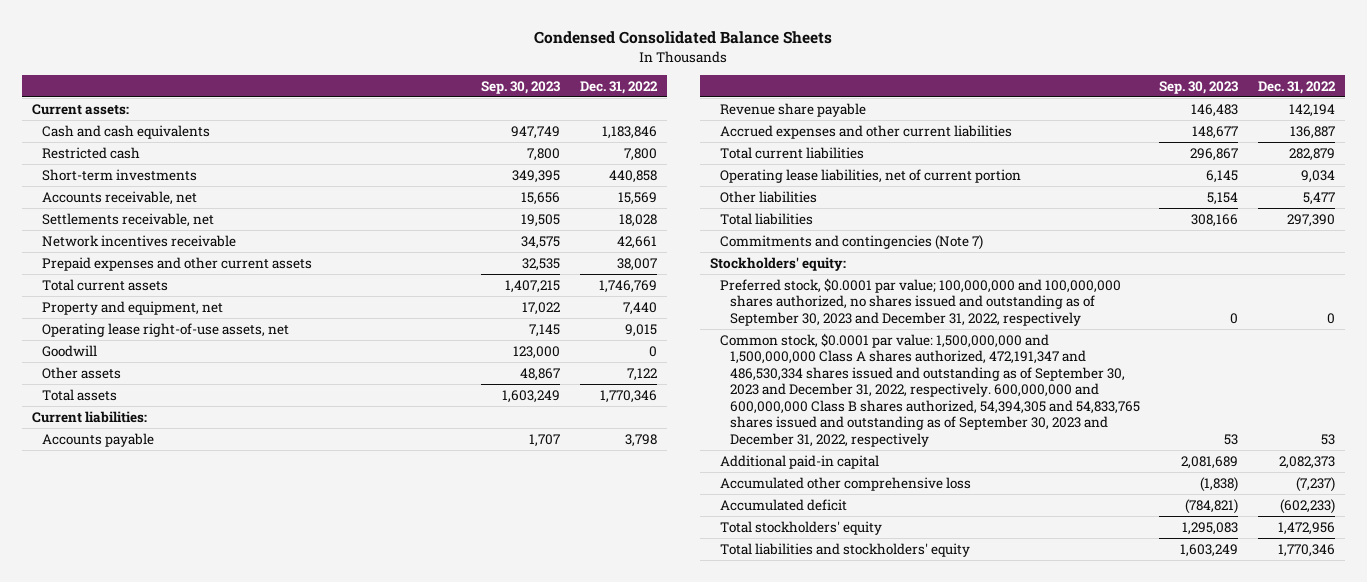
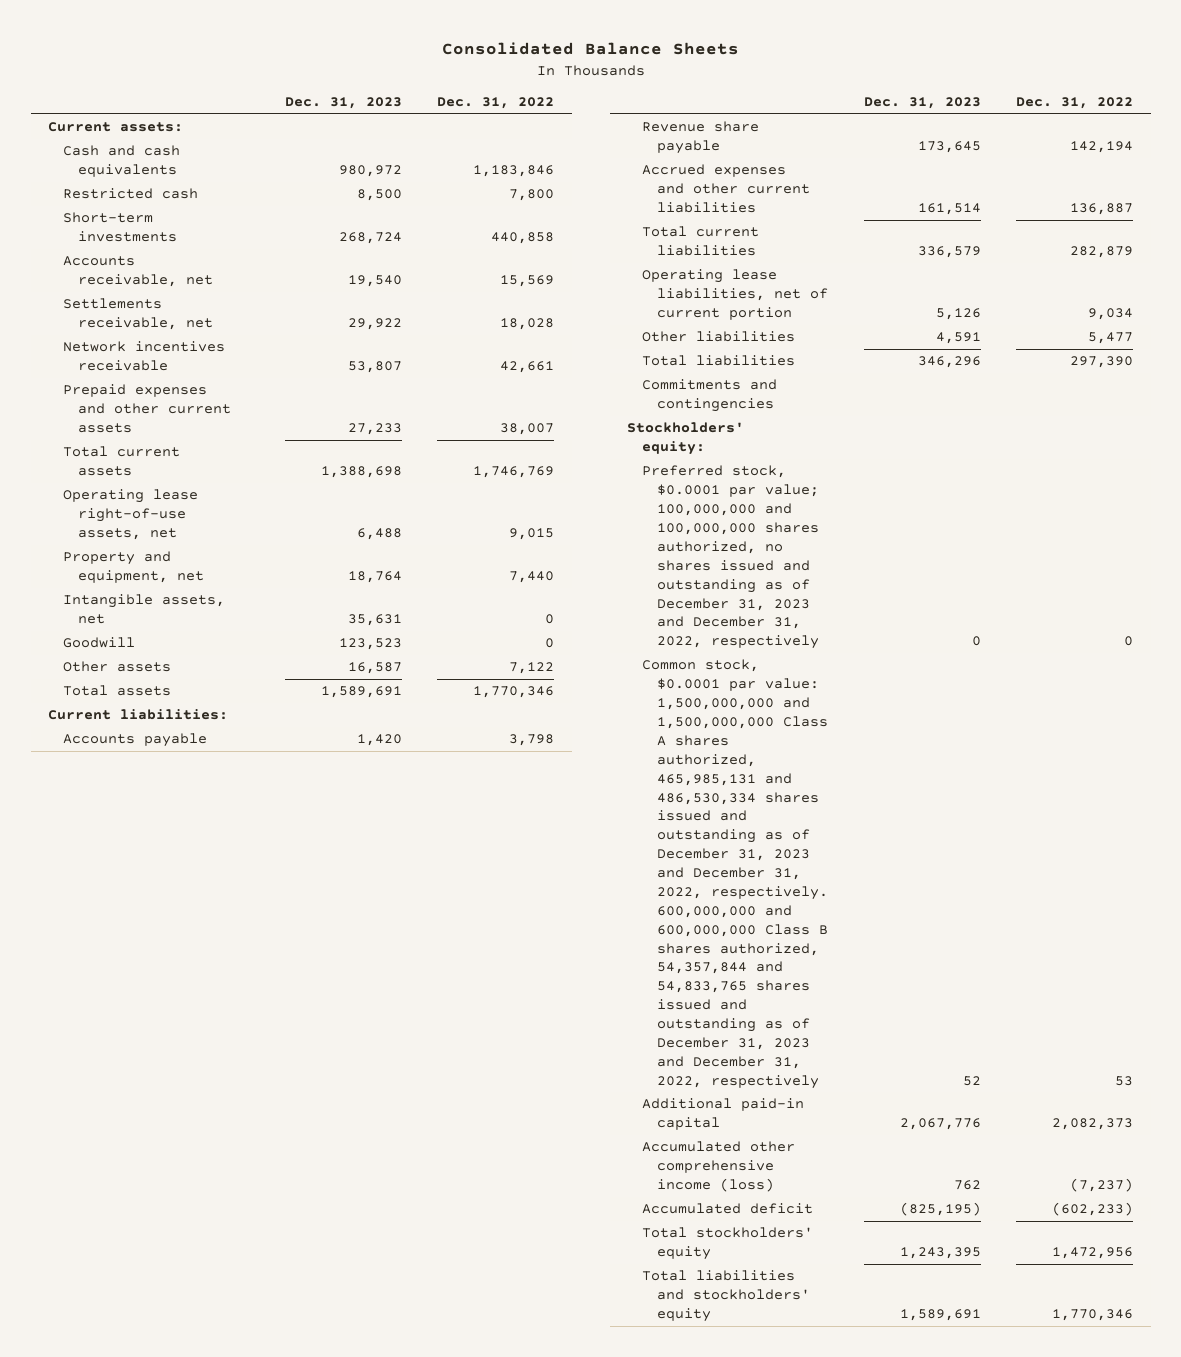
- Condensed Consolidated Balance Sheets
+ Consolidated Balance Sheets
- | Sep. 30, 2023 | Dec. 31, 2022
+ | Dec. 31, 2023 | Dec. 31, 2022
moved down: Property and equipment, net | 18,764 | 7,440
+ Intangible assets, net | 35,631 | 0
- Commitments and contingencies (Note 7)
+ Commitments and contingencies
- Preferred stock, $0.0001 par value; 100,000,000 and 100,000,000 shares authorized, no shares issued and outstanding as of September 30, 2023 and December 31, 2022, respectively | 0 | 0
- Common stock, $0.0001 par value: 1,500,000,000 and 1,500,000,000 Class A shares authorized, 472,191,347 and 486,530,334 shares issued and outstanding as of September 30, 2023 and December 31, 2022, respectively. 600,000,000 and 600,000,000 Class B shares authorized, 54,394,305 and 54,833,765 shares issued and outstanding as of September 30, 2023 and December 31, 2022, respectively | 53 | 53
+ Preferred stock, $0.0001 par value; 100,000,000 and 100,000,000 shares authorized, no shares issued and outstanding as of December 31, 2023 and December 31, 2022, respectively | 0 | 0
+ Common stock, $0.0001 par value: 1,500,000,000 and 1,500,000,000 Class A shares authorized, 465,985,131 and 486,530,334 shares issued and outstanding as of December 31, 2023 and December 31, 2022, respectively. 600,000,000 and 600,000,000 Class B shares authorized, 54,357,844 and 54,833,765 shares issued and outstanding as of December 31, 2023 and December 31, 2022, respectively | 52 | 53
- Accumulated other comprehensive loss | (1,838) | (7,237)
+ Accumulated other comprehensive income (loss) | 762 | (7,237)

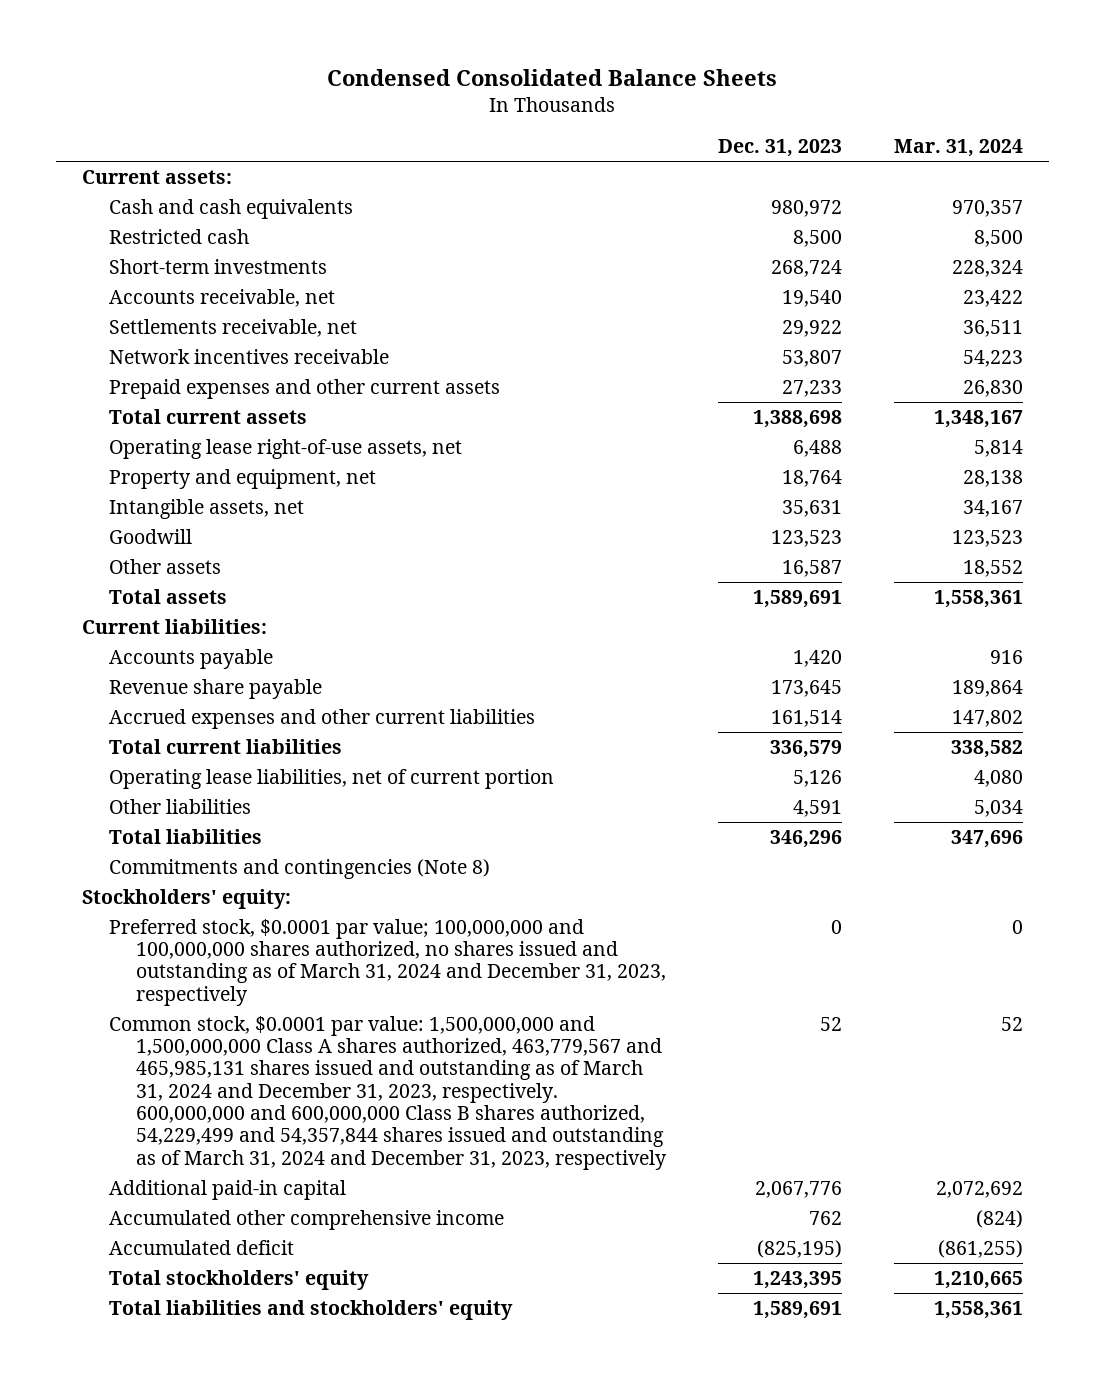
- Consolidated Balance Sheets
+ Condensed Consolidated Balance Sheets
- | Dec. 31, 2023 | Dec. 31, 2022
+ | Dec. 31, 2023 | Mar. 31, 2024
- Commitments and contingencies
+ Commitments and contingencies (Note 8)
- Preferred stock, $0.0001 par value; 100,000,000 and 100,000,000 shares authorized, no shares issued and outstanding as of December 31, 2023 and December 31, 2022, respectively | 0 | 0
- Common stock, $0.0001 par value: 1,500,000,000 and 1,500,000,000 Class A shares authorized, 465,985,131 and 486,530,334 shares issued and outstanding as of December 31, 2023 and December 31, 2022, respectively. 600,000,000 and 600,000,000 Class B shares authorized, 54,357,844 and 54,833,765 shares issued and outstanding as of December 31, 2023 and December 31, 2022, respectively | 52 | 53
+ Preferred stock, $0.0001 par value; 100,000,000 and 100,000,000 shares authorized, no shares issued and outstanding as of March 31, 2024 and December 31, 2023, respectively | 0 | 0
+ Common stock, $0.0001 par value: 1,500,000,000 and 1,500,000,000 Class A shares authorized, 463,779,567 and 465,985,131 shares issued and outstanding as of March 31, 2024 and December 31, 2023, respectively. 600,000,000 and 600,000,000 Class B shares authorized, 54,229,499 and 54,357,844 shares issued and outstanding as of March 31, 2024 and December 31, 2023, respectively | 52 | 52
- Accumulated other comprehensive income (loss) | 762 | (7,237)
+ Accumulated other comprehensive income | 762 | (824)

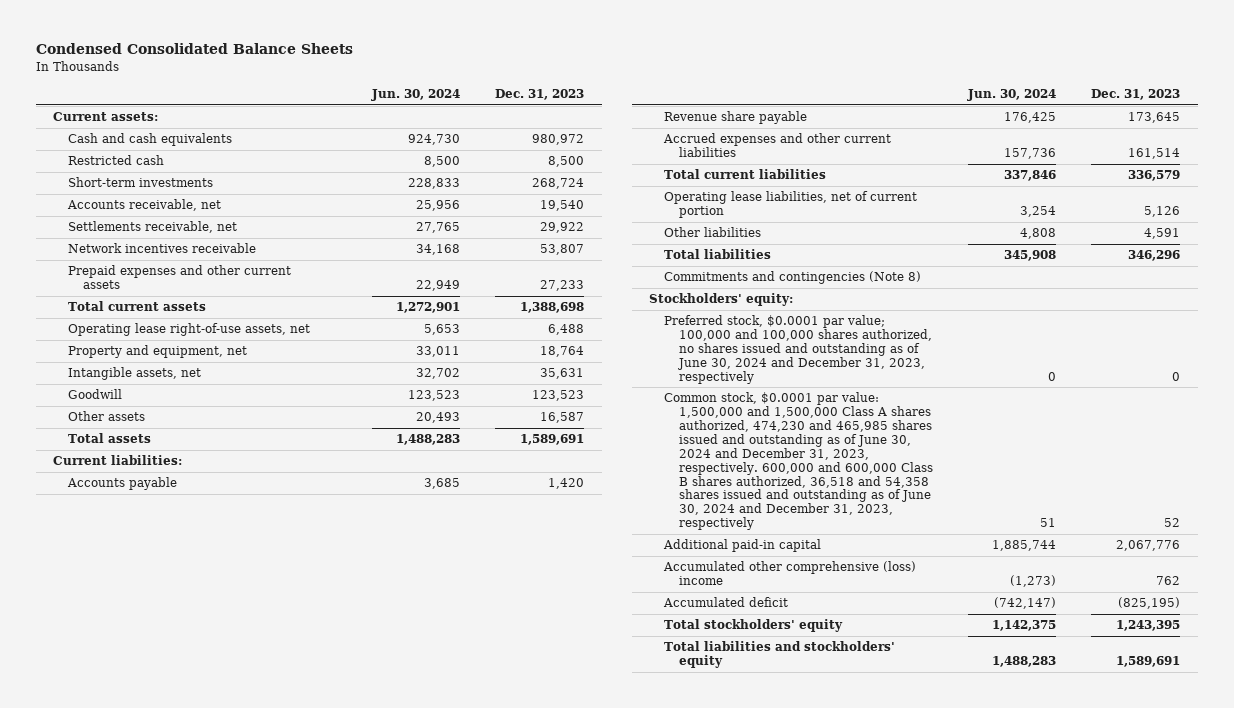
- | Dec. 31, 2023 | Mar. 31, 2024
+ | Jun. 30, 2024 | Dec. 31, 2023
- Preferred stock, $0.0001 par value; 100,000,000 and 100,000,000 shares authorized, no shares issued and outstanding as of March 31, 2024 and December 31, 2023, respectively | 0 | 0
- Common stock, $0.0001 par value: 1,500,000,000 and 1,500,000,000 Class A shares authorized, 463,779,567 and 465,985,131 shares issued and outstanding as of March 31, 2024 and December 31, 2023, respectively. 600,000,000 and 600,000,000 Class B shares authorized, 54,229,499 and 54,357,844 shares issued and outstanding as of March 31, 2024 and December 31, 2023, respectively | 52 | 52
+ Preferred stock, $0.0001 par value; 100,000 and 100,000 shares authorized, no shares issued and outstanding as of June 30, 2024 and December 31, 2023, respectively | 0 | 0
+ Common stock, $0.0001 par value: 1,500,000 and 1,500,000 Class A shares authorized, 474,230 and 465,985 shares issued and outstanding as of June 30, 2024 and December 31, 2023, respectively. 600,000 and 600,000 Class B shares authorized, 36,518 and 54,358 shares issued and outstanding as of June 30, 2024 and December 31, 2023, respectively | 51 | 52
- Accumulated other comprehensive income | 762 | (824)
+ Accumulated other comprehensive (loss) income | (1,273) | 762

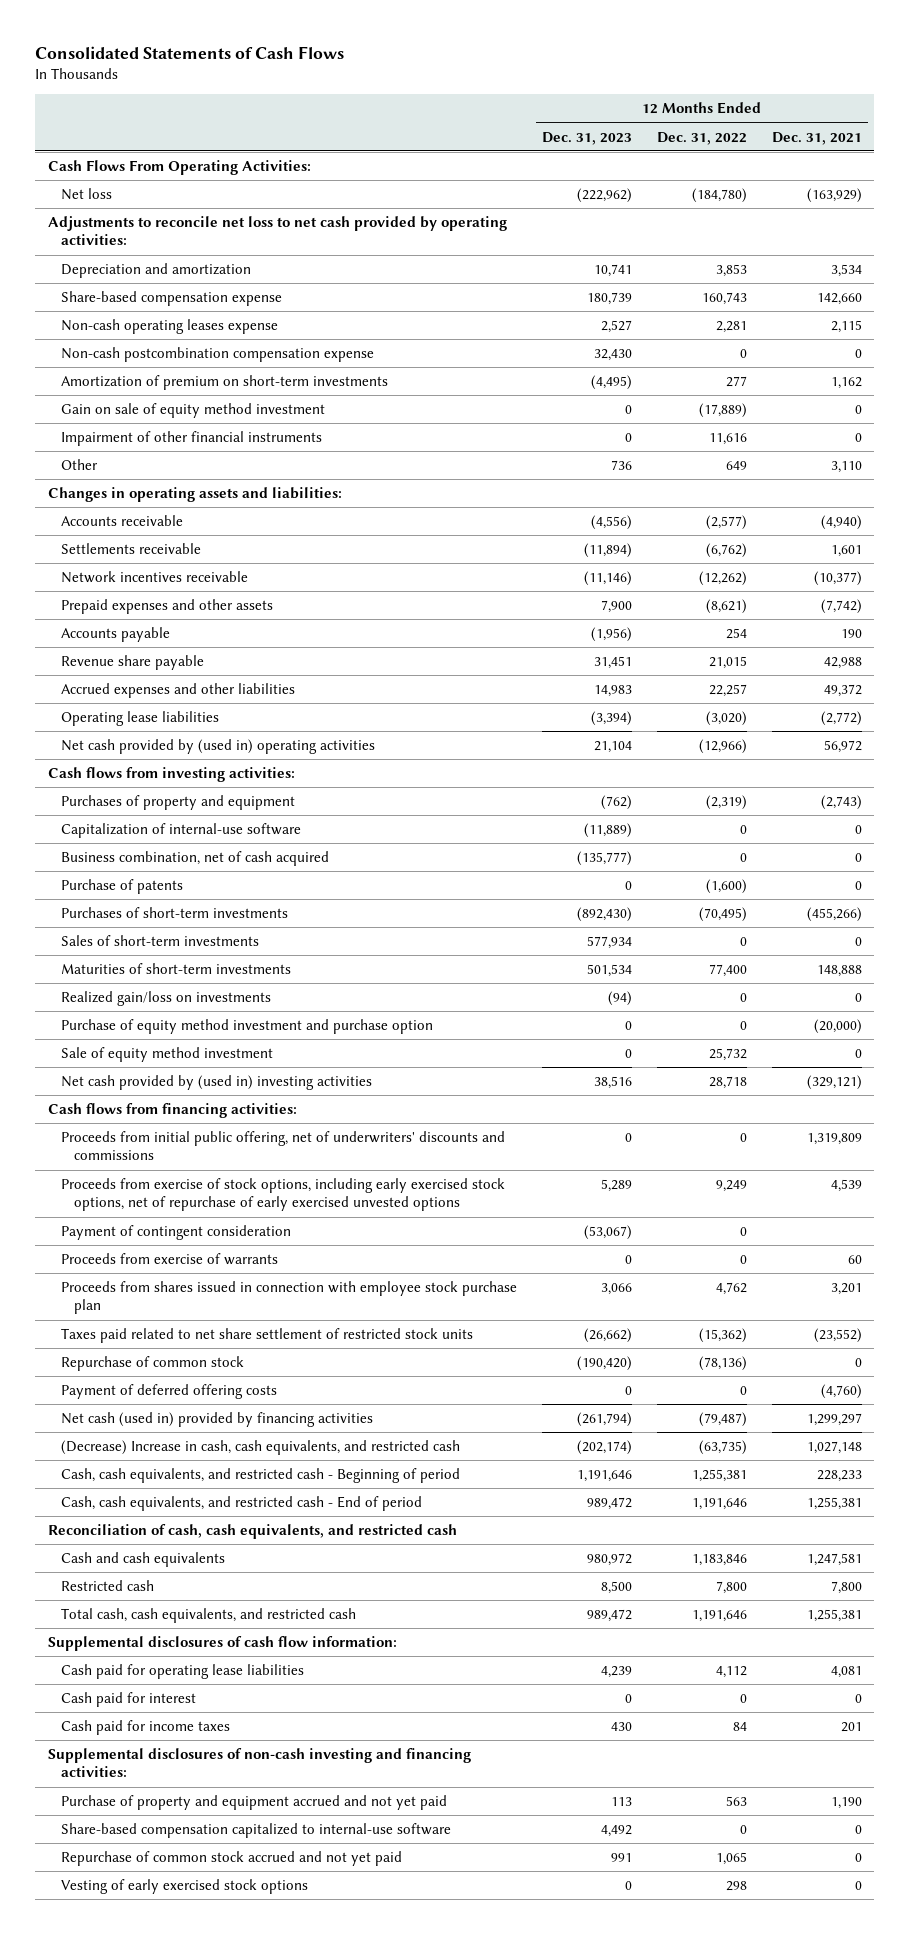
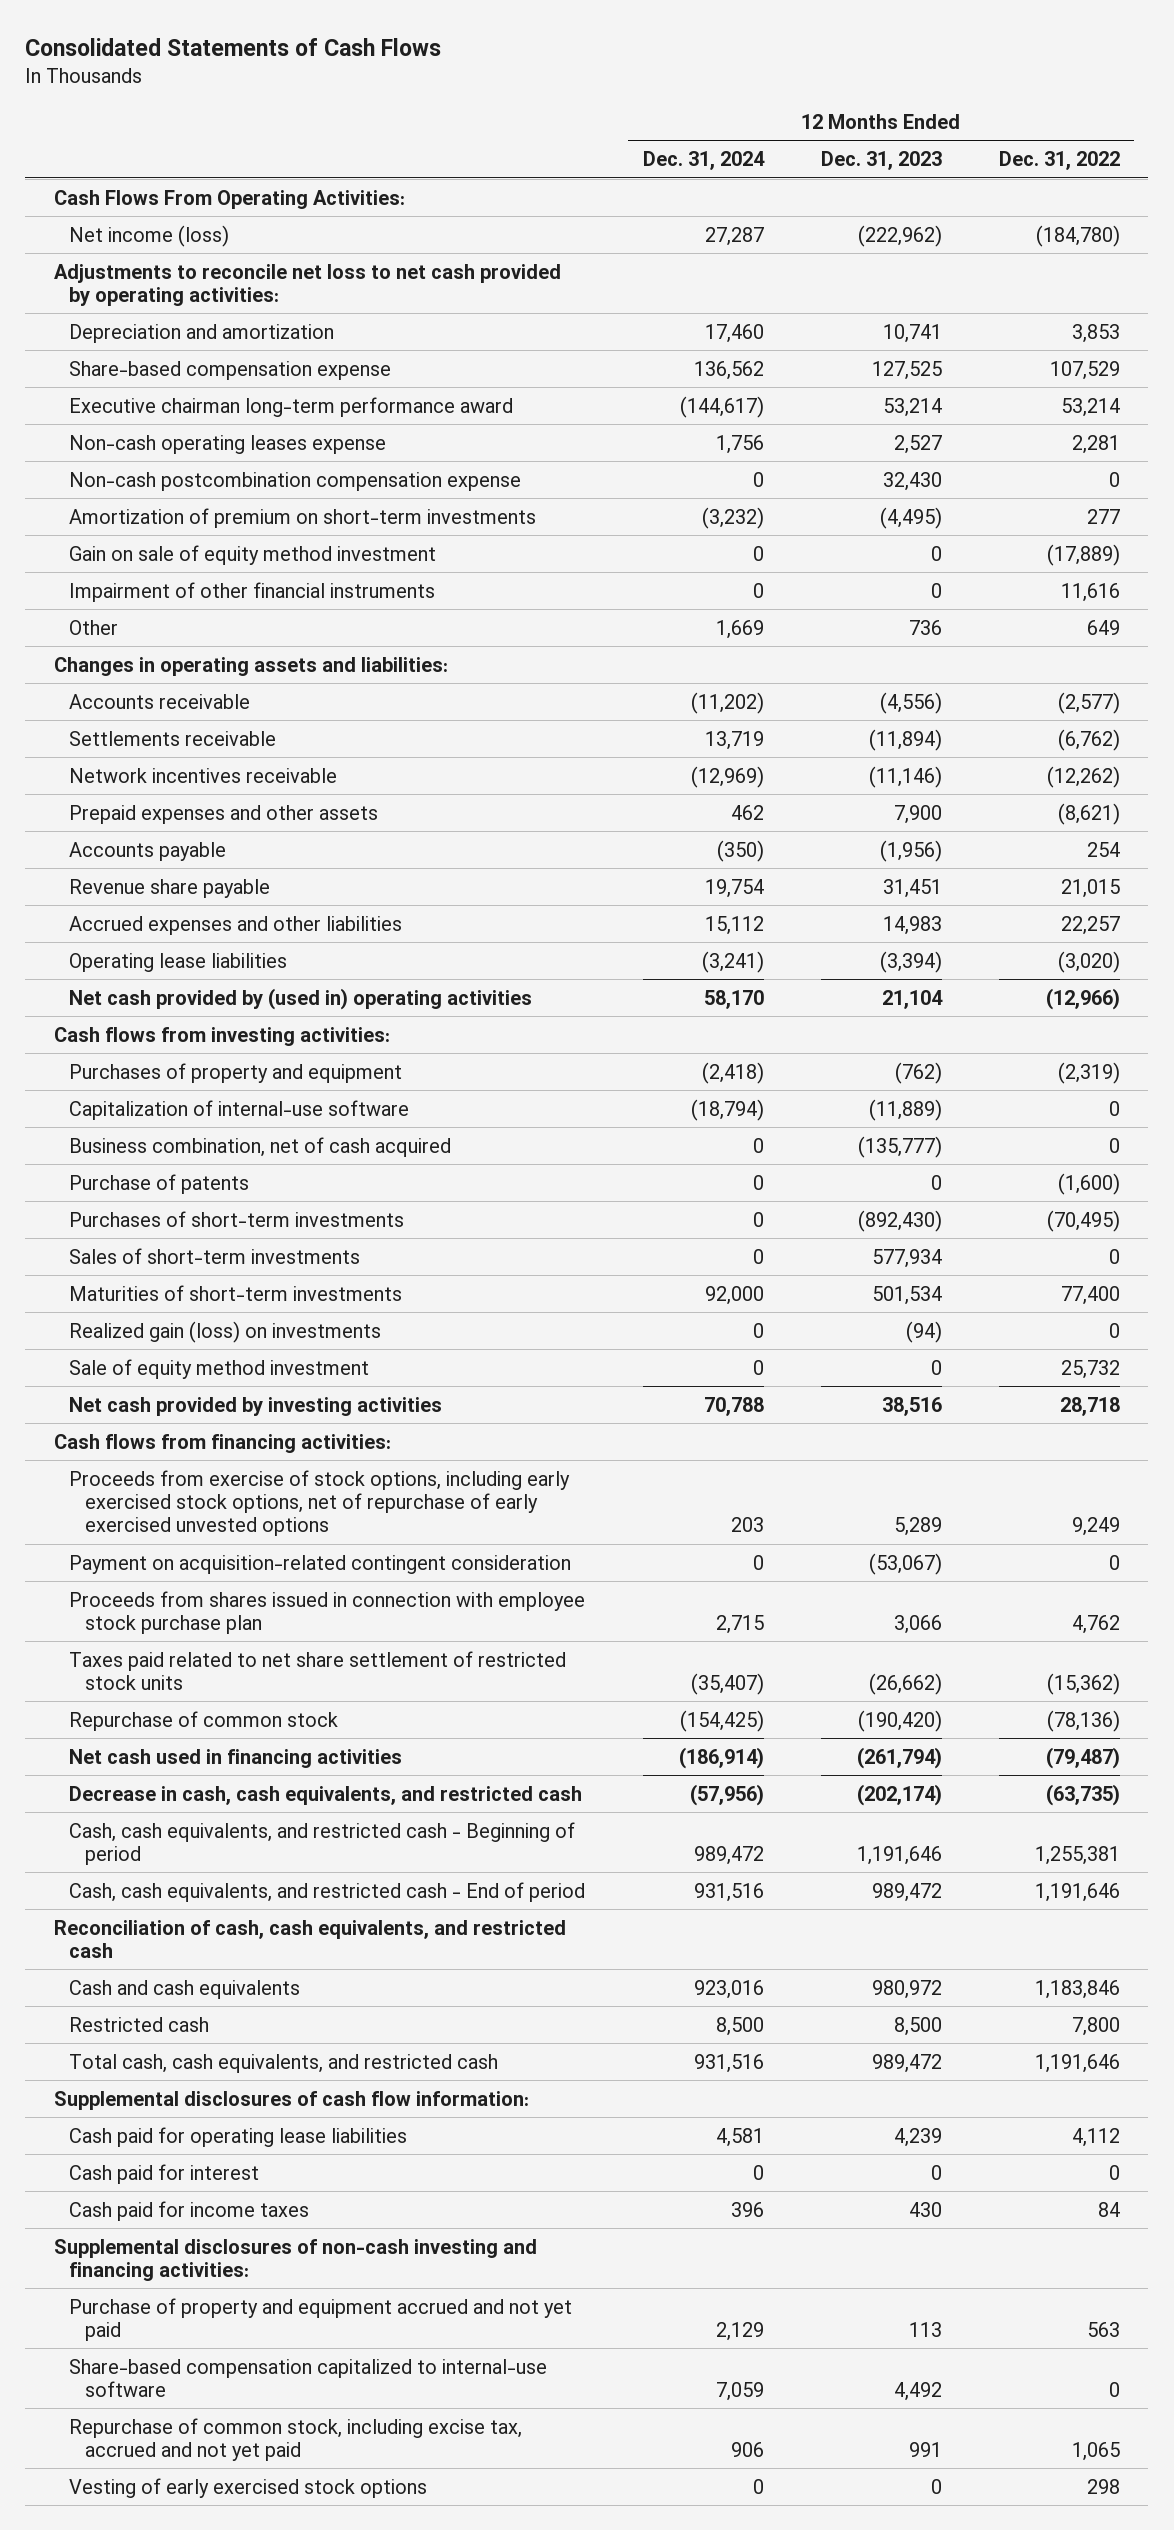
- | 12 Months Ended Dec. 31, 2023 | 12 Months Ended Dec. 31, 2022 | 12 Months Ended Dec. 31, 2021
+ | 12 Months Ended Dec. 31, 2024 | 12 Months Ended Dec. 31, 2023 | 12 Months Ended Dec. 31, 2022
- Net loss | (222,962) | (184,780) | (163,929)
+ Net income (loss) | 27,287 | (222,962) | (184,780)
- Share-based compensation expense | 180,739 | 160,743 | 142,660
+ Share-based compensation expense | 136,562 | 127,525 | 107,529
+ Executive chairman long-term performance award | (144,617) | 53,214 | 53,214
- Realized gain/loss on investments | (94) | 0 | 0
- Purchase of equity method investment and purchase option | 0 | 0 | (20,000)
+ Realized gain (loss) on investments | 0 | (94) | 0
- Net cash provided by (used in) investing activities | 38,516 | 28,718 | (329,121)
+ Net cash provided by investing activities | 70,788 | 38,516 | 28,718
- Proceeds from initial public offering, net of underwriters' discounts and commissions | 0 | 0 | 1,319,809
- Payment of contingent consideration | (53,067) | 0 |
- Proceeds from exercise of warrants | 0 | 0 | 60
+ Payment on acquisition-related contingent consideration | 0 | (53,067) | 0
- Payment of deferred offering costs | 0 | 0 | (4,760)
- Net cash (used in) provided by financing activities | (261,794) | (79,487) | 1,299,297
- (Decrease) Increase in cash, cash equivalents, and restricted cash | (202,174) | (63,735) | 1,027,148
+ Net cash used in financing activities | (186,914) | (261,794) | (79,487)
+ Decrease in cash, cash equivalents, and restricted cash | (57,956) | (202,174) | (63,735)
- Repurchase of common stock accrued and not yet paid | 991 | 1,065 | 0
+ Repurchase of common stock, including excise tax, accrued and not yet paid | 906 | 991 | 1,065

